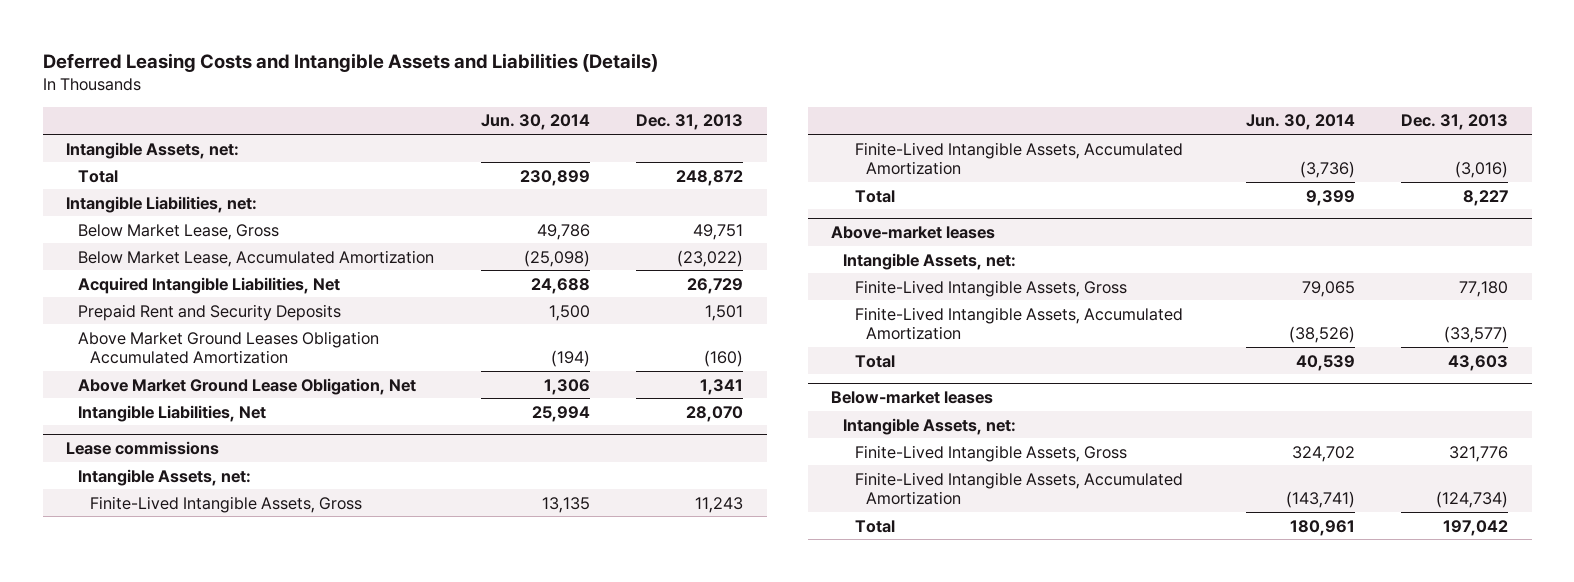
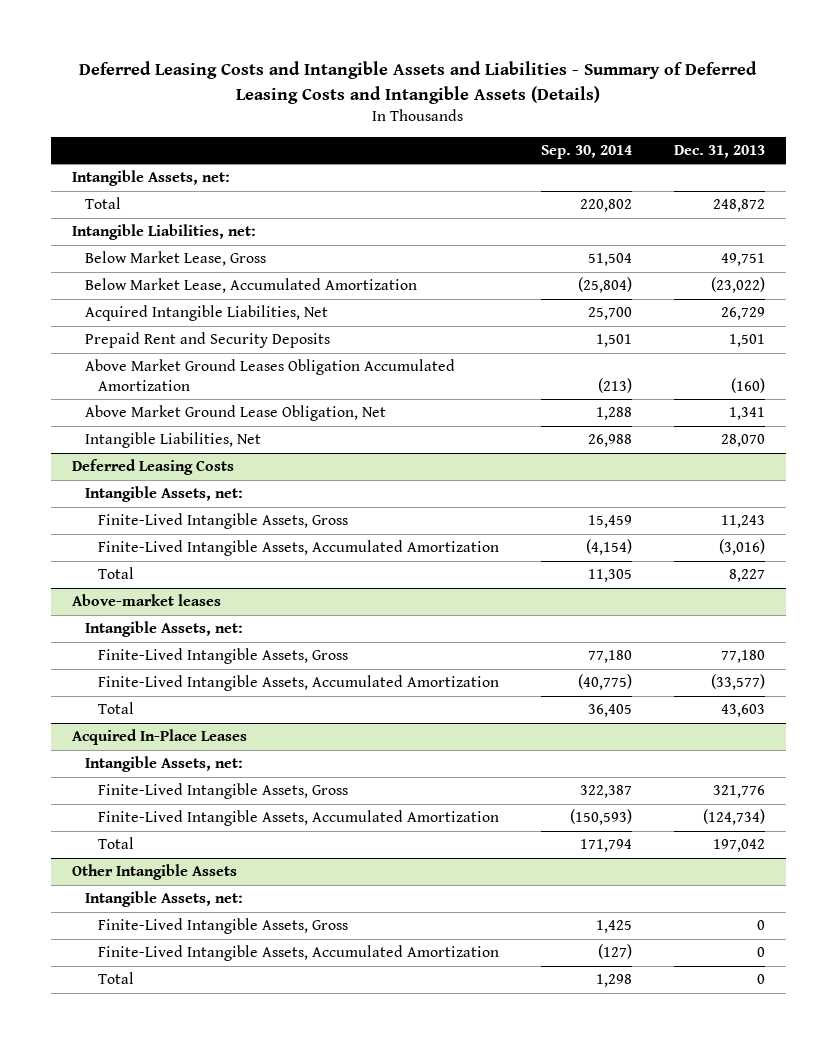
- Deferred Leasing Costs and Intangible Assets and Liabilities (Details)
+ Deferred Leasing Costs and Intangible Assets and Liabilities - Summary of Deferred Leasing Costs and Intangible Assets (Details)
- | Jun. 30, 2014 | Dec. 31, 2013
+ | Sep. 30, 2014 | Dec. 31, 2013
- Lease commissions
+ Deferred Leasing Costs
- Below-market leases
+ Acquired In-Place Leases
+ Other Intangible Assets
+ Intangible Assets, net:
+ Finite-Lived Intangible Assets, Gross | 1,425 | 0
+ Finite-Lived Intangible Assets, Accumulated Amortization | (127) | 0
+ Total | 1,298 | 0

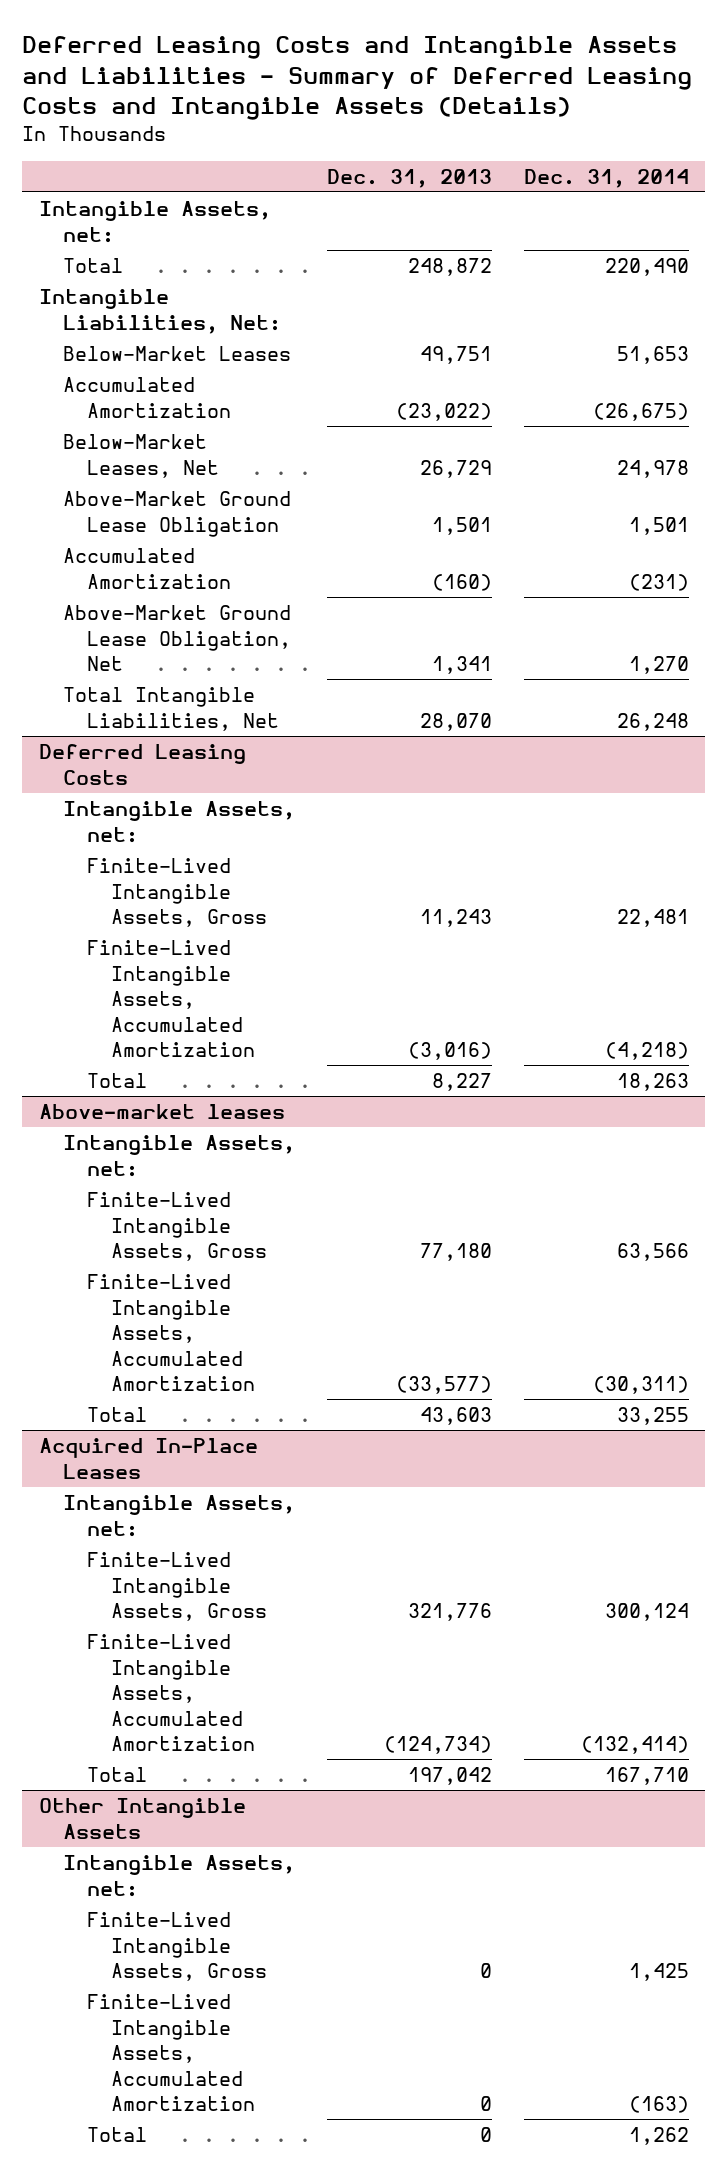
- | Sep. 30, 2014 | Dec. 31, 2013
+ | Dec. 31, 2013 | Dec. 31, 2014
- Intangible Liabilities, net:
- Below Market Lease, Gross | 51,504 | 49,751
- Below Market Lease, Accumulated Amortization | (25,804) | (23,022)
- Acquired Intangible Liabilities, Net | 25,700 | 26,729
- Prepaid Rent and Security Deposits | 1,501 | 1,501
- Above Market Ground Leases Obligation Accumulated Amortization | (213) | (160)
- Above Market Ground Lease Obligation, Net | 1,288 | 1,341
- Intangible Liabilities, Net | 26,988 | 28,070
+ Intangible Liabilities, Net:
+ Below-Market Leases | 49,751 | 51,653
+ Accumulated Amortization | (23,022) | (26,675)
+ Below-Market Leases, Net | 26,729 | 24,978
+ Above-Market Ground Lease Obligation | 1,501 | 1,501
+ Accumulated Amortization | (160) | (231)
+ Above-Market Ground Lease Obligation, Net | 1,341 | 1,270
+ Total Intangible Liabilities, Net | 28,070 | 26,248

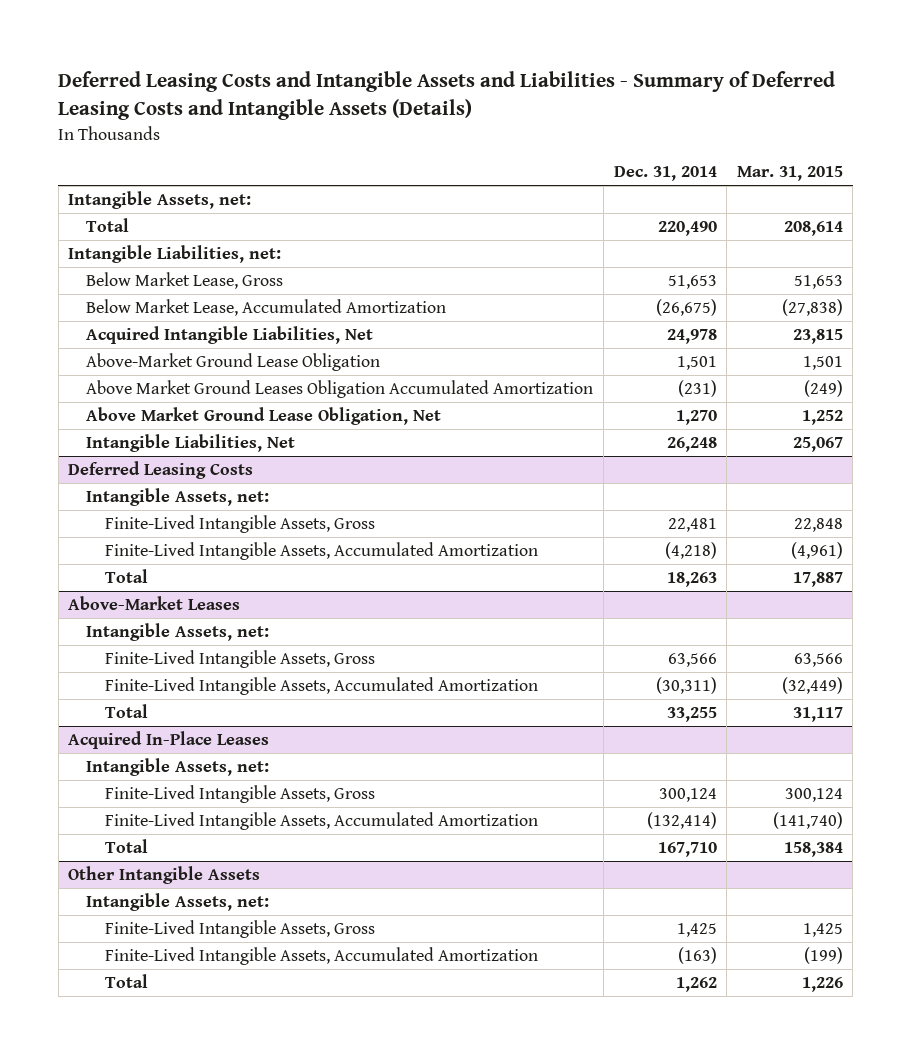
- | Dec. 31, 2013 | Dec. 31, 2014
+ | Dec. 31, 2014 | Mar. 31, 2015
- Intangible Liabilities, Net:
- Below-Market Leases | 49,751 | 51,653
- Accumulated Amortization | (23,022) | (26,675)
- Below-Market Leases, Net | 26,729 | 24,978
+ Intangible Liabilities, net:
+ Below Market Lease, Gross | 51,653 | 51,653
+ Below Market Lease, Accumulated Amortization | (26,675) | (27,838)
+ Acquired Intangible Liabilities, Net | 24,978 | 23,815
- Accumulated Amortization | (160) | (231)
- Above-Market Ground Lease Obligation, Net | 1,341 | 1,270
- Total Intangible Liabilities, Net | 28,070 | 26,248
+ Above Market Ground Leases Obligation Accumulated Amortization | (231) | (249)
+ Above Market Ground Lease Obligation, Net | 1,270 | 1,252
+ Intangible Liabilities, Net | 26,248 | 25,067
- Above-market leases
+ Above-Market Leases

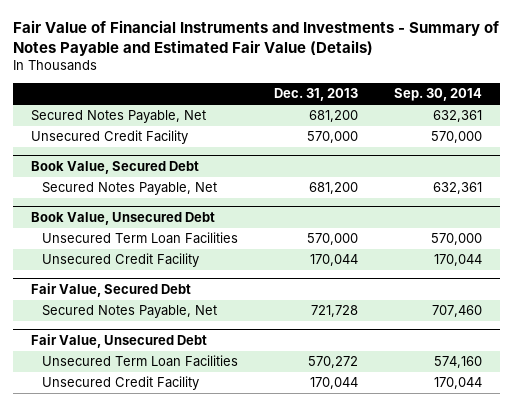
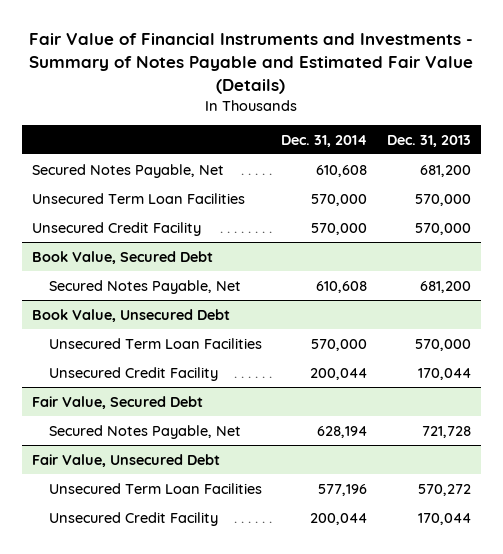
- | Dec. 31, 2013 | Sep. 30, 2014
+ | Dec. 31, 2014 | Dec. 31, 2013
+ Unsecured Term Loan Facilities | 570,000 | 570,000

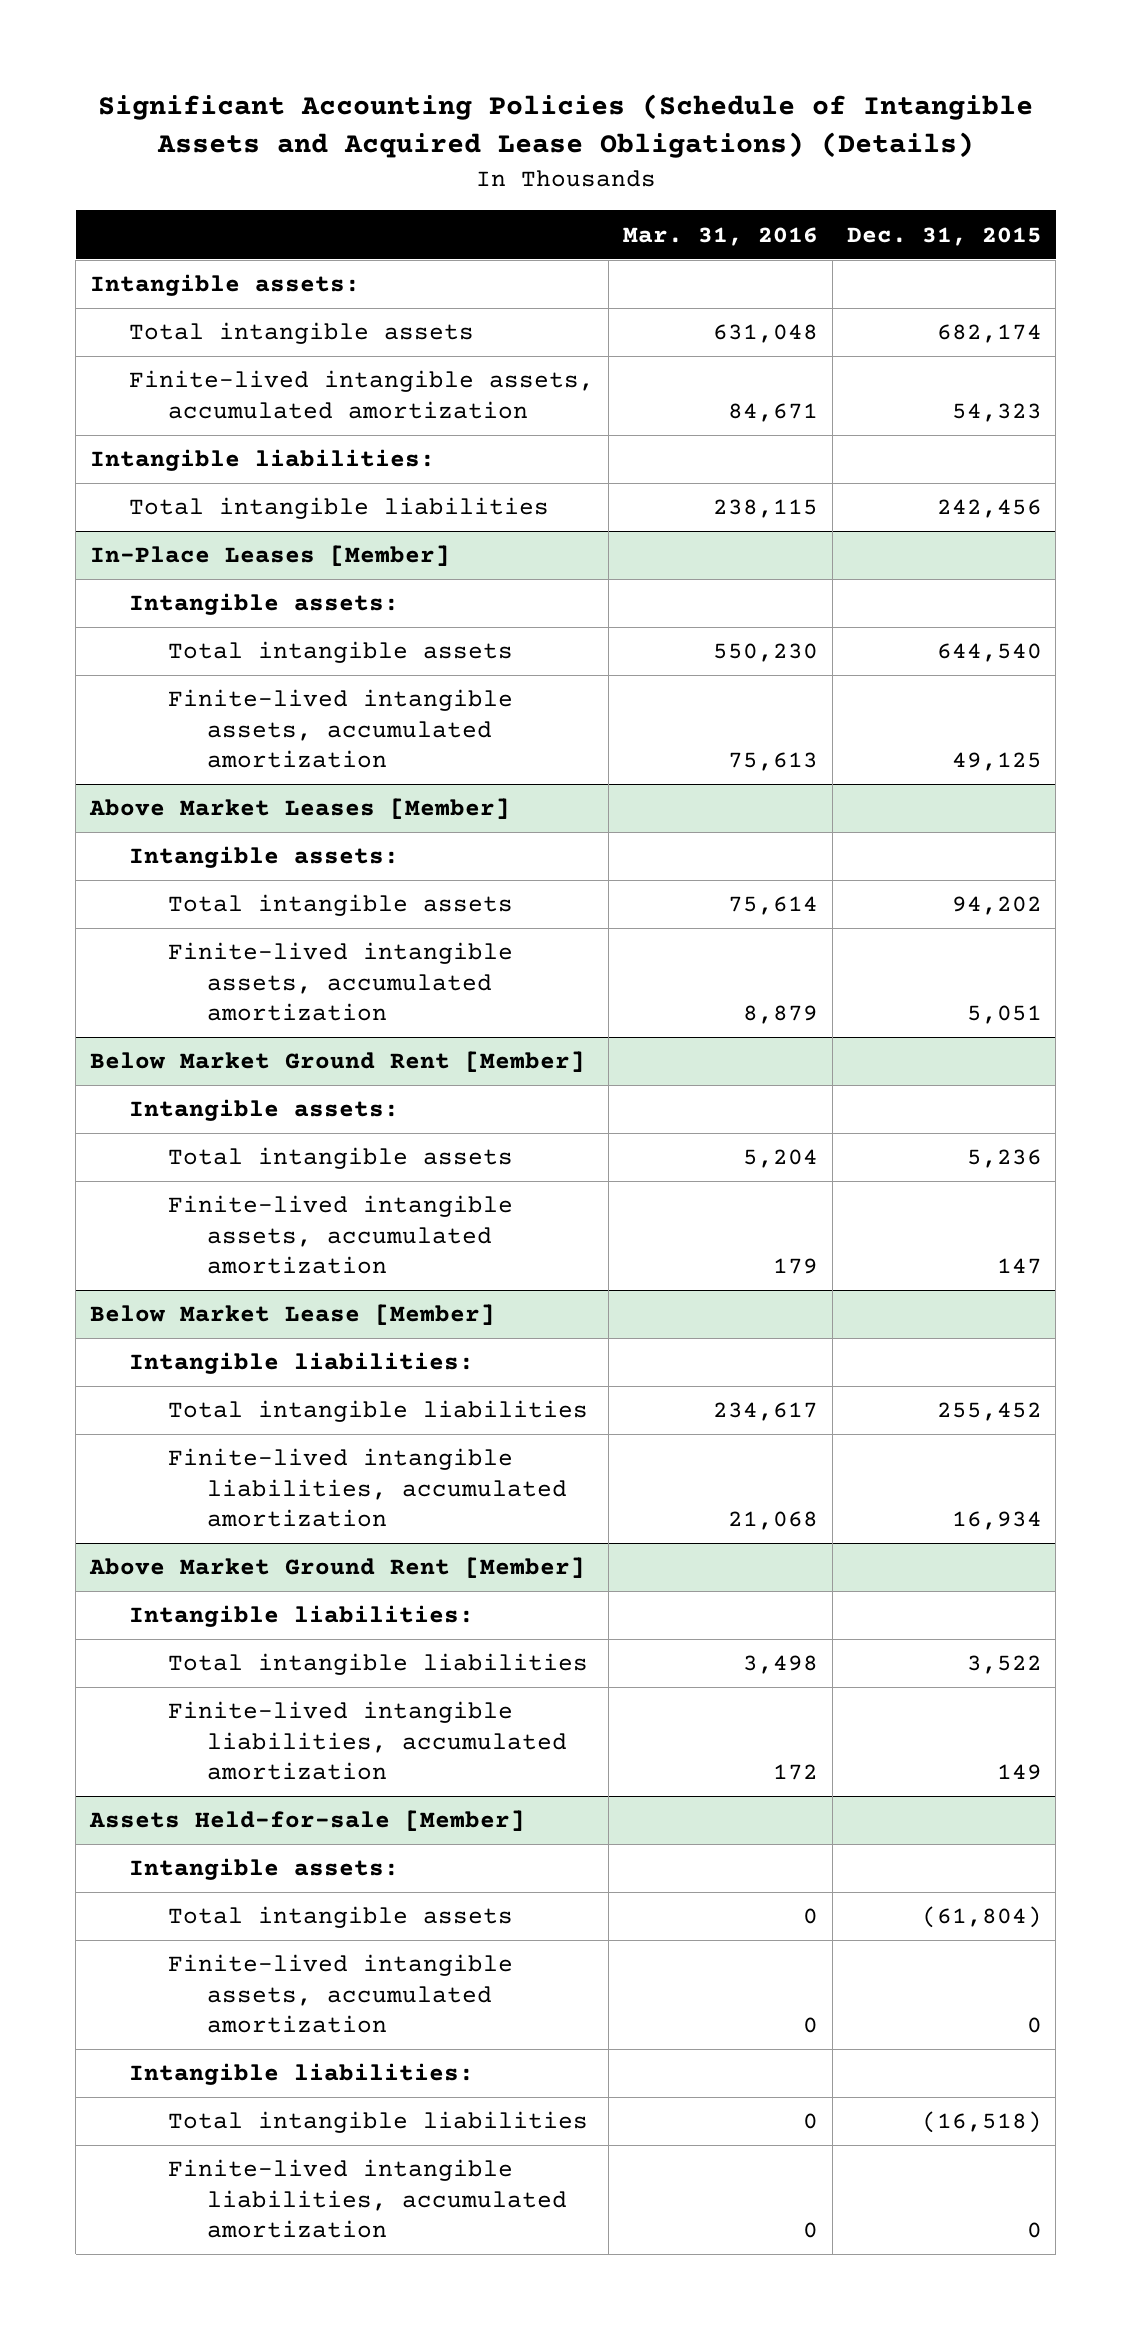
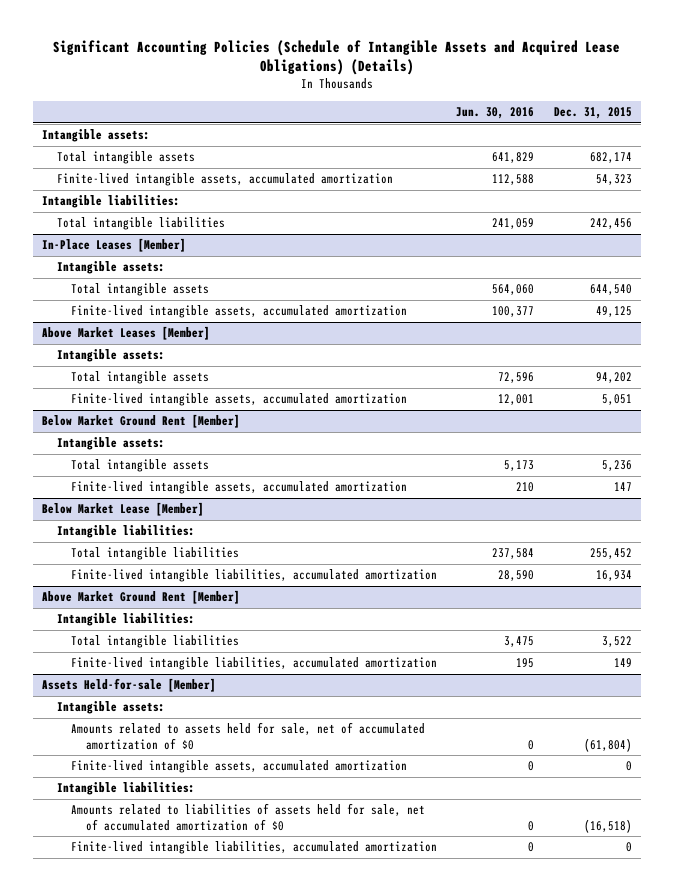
- | Mar. 31, 2016 | Dec. 31, 2015
+ | Jun. 30, 2016 | Dec. 31, 2015
@ Assets Held-for-sale [Member]
- Total intangible assets | 0 | (61,804)
+ Amounts related to assets held for sale, net of accumulated amortization of $0 | 0 | (61,804)
- Total intangible liabilities | 0 | (16,518)
+ Amounts related to liabilities of assets held for sale, net of accumulated amortization of $0 | 0 | (16,518)

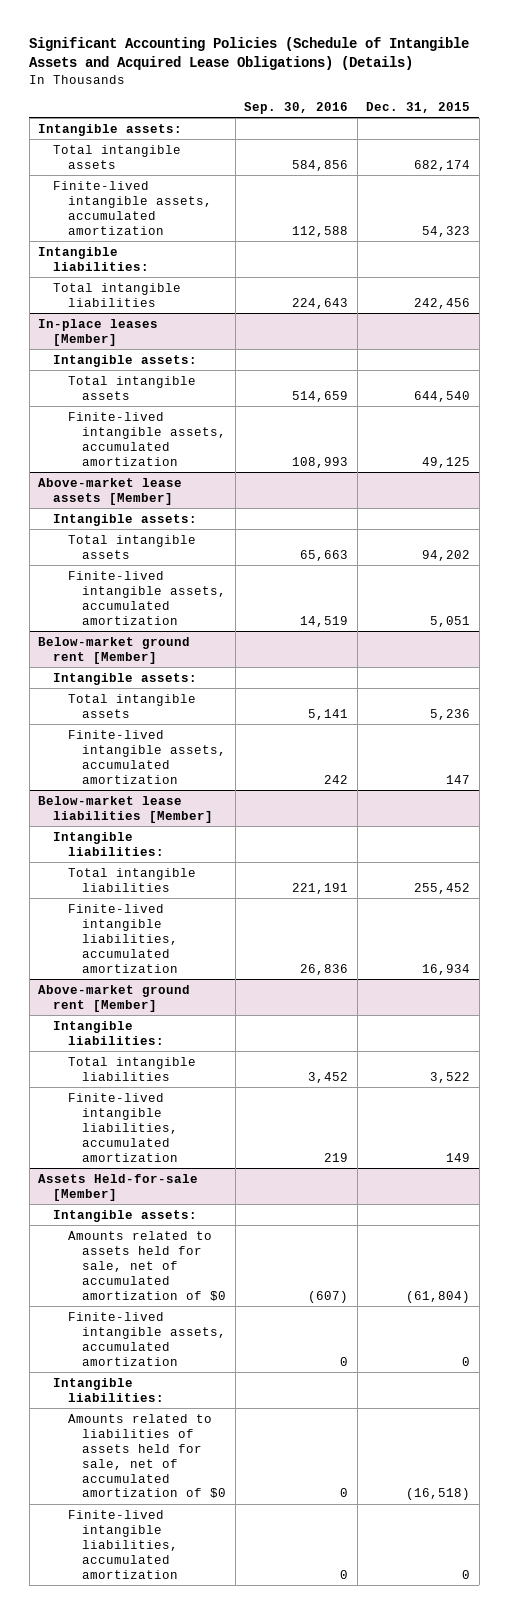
- | Jun. 30, 2016 | Dec. 31, 2015
+ | Sep. 30, 2016 | Dec. 31, 2015
- In-Place Leases [Member]
+ In-place leases [Member]
- Above Market Leases [Member]
+ Above-market lease assets [Member]
- Below Market Ground Rent [Member]
+ Below-market ground rent [Member]
- Below Market Lease [Member]
+ Below-market lease liabilities [Member]
- Above Market Ground Rent [Member]
+ Above-market ground rent [Member]

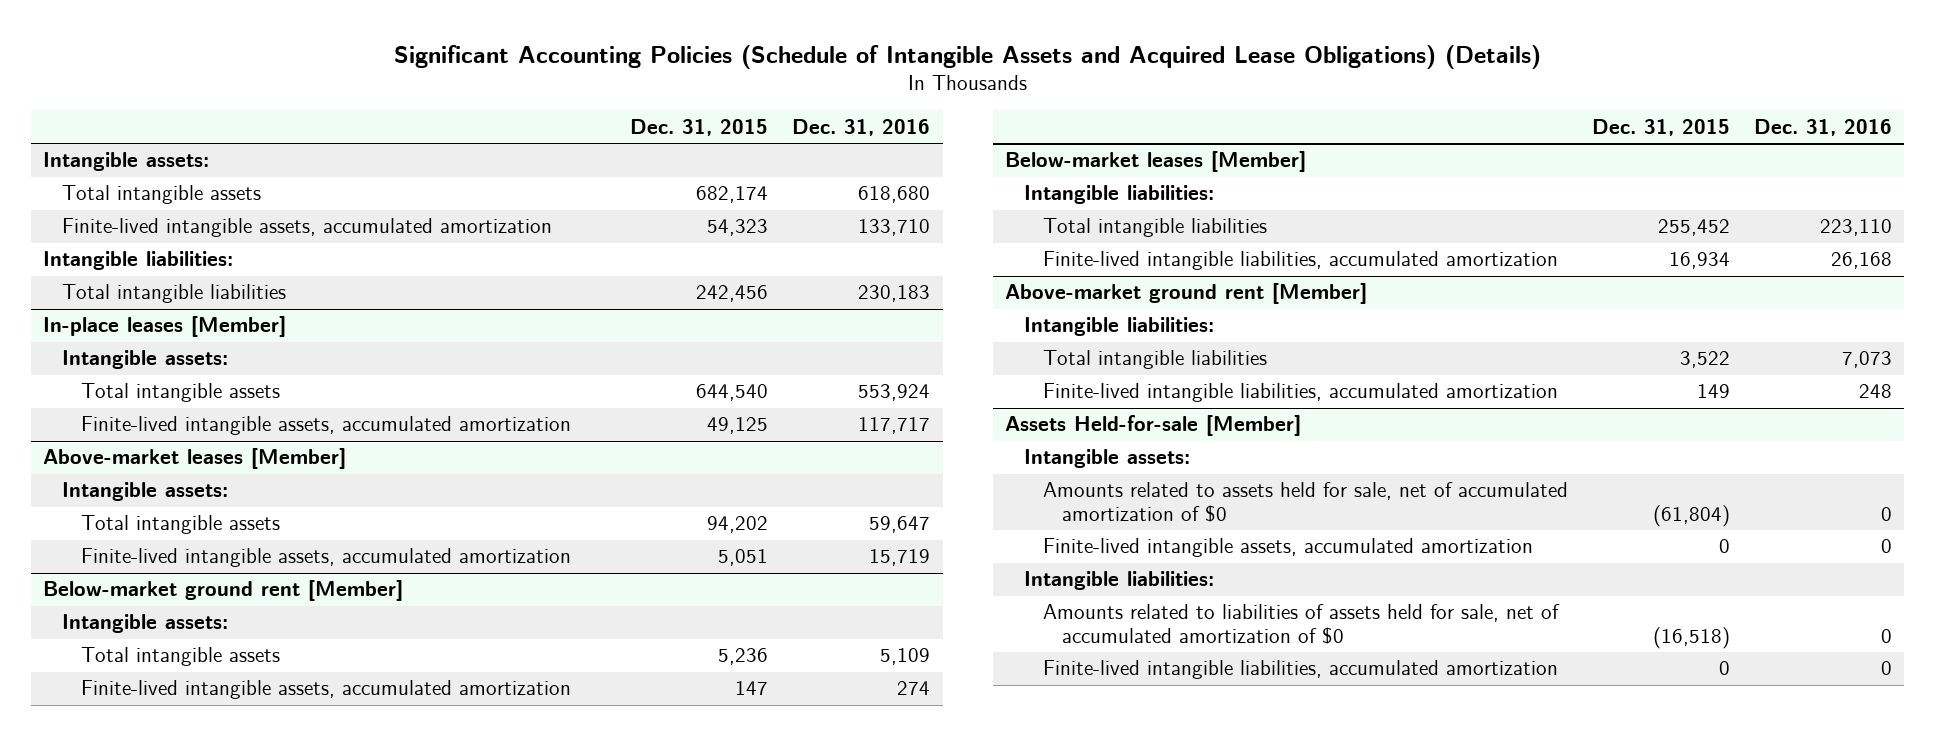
- | Sep. 30, 2016 | Dec. 31, 2015
+ | Dec. 31, 2015 | Dec. 31, 2016
- Above-market lease assets [Member]
+ Above-market leases [Member]
- Below-market lease liabilities [Member]
+ Below-market leases [Member]

